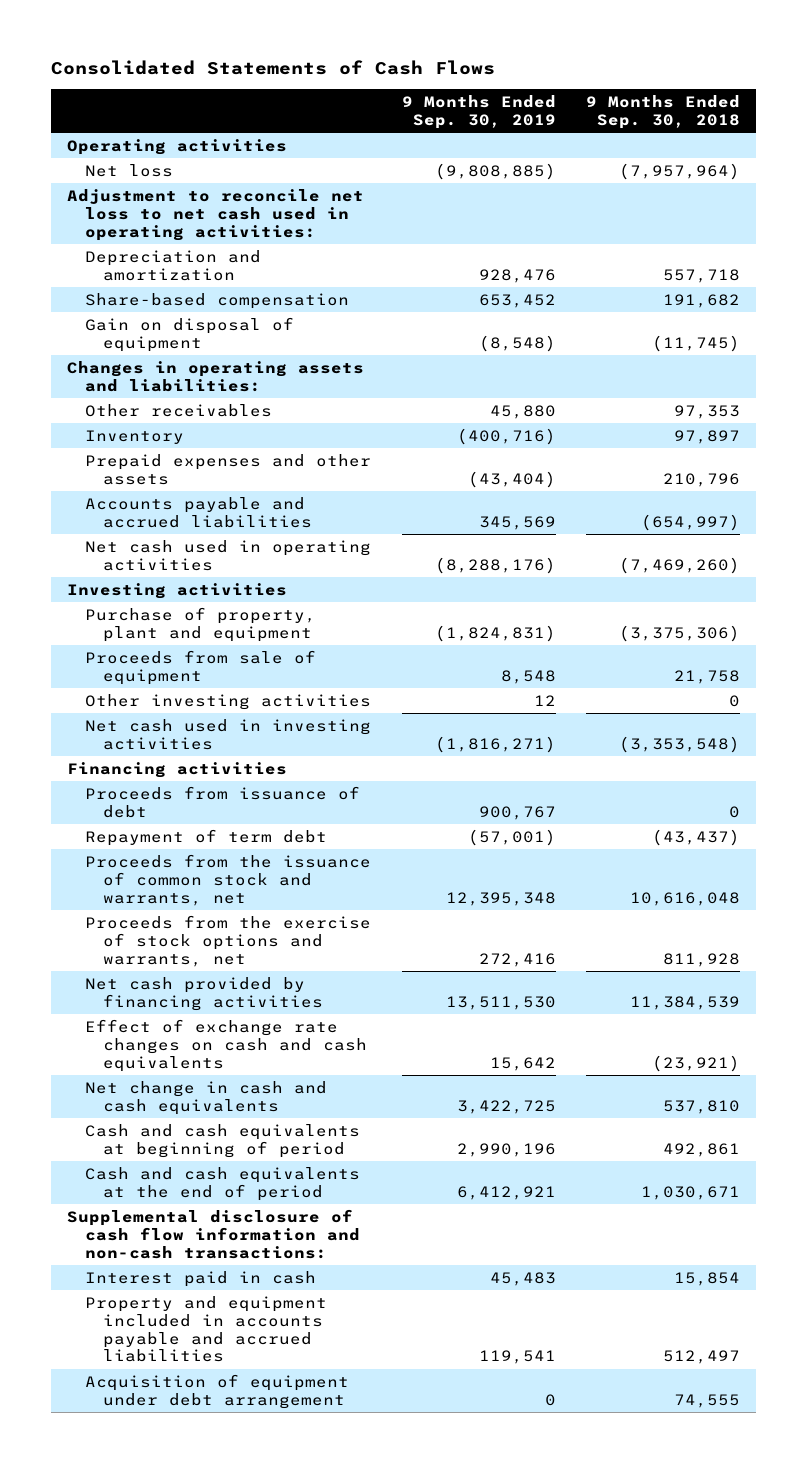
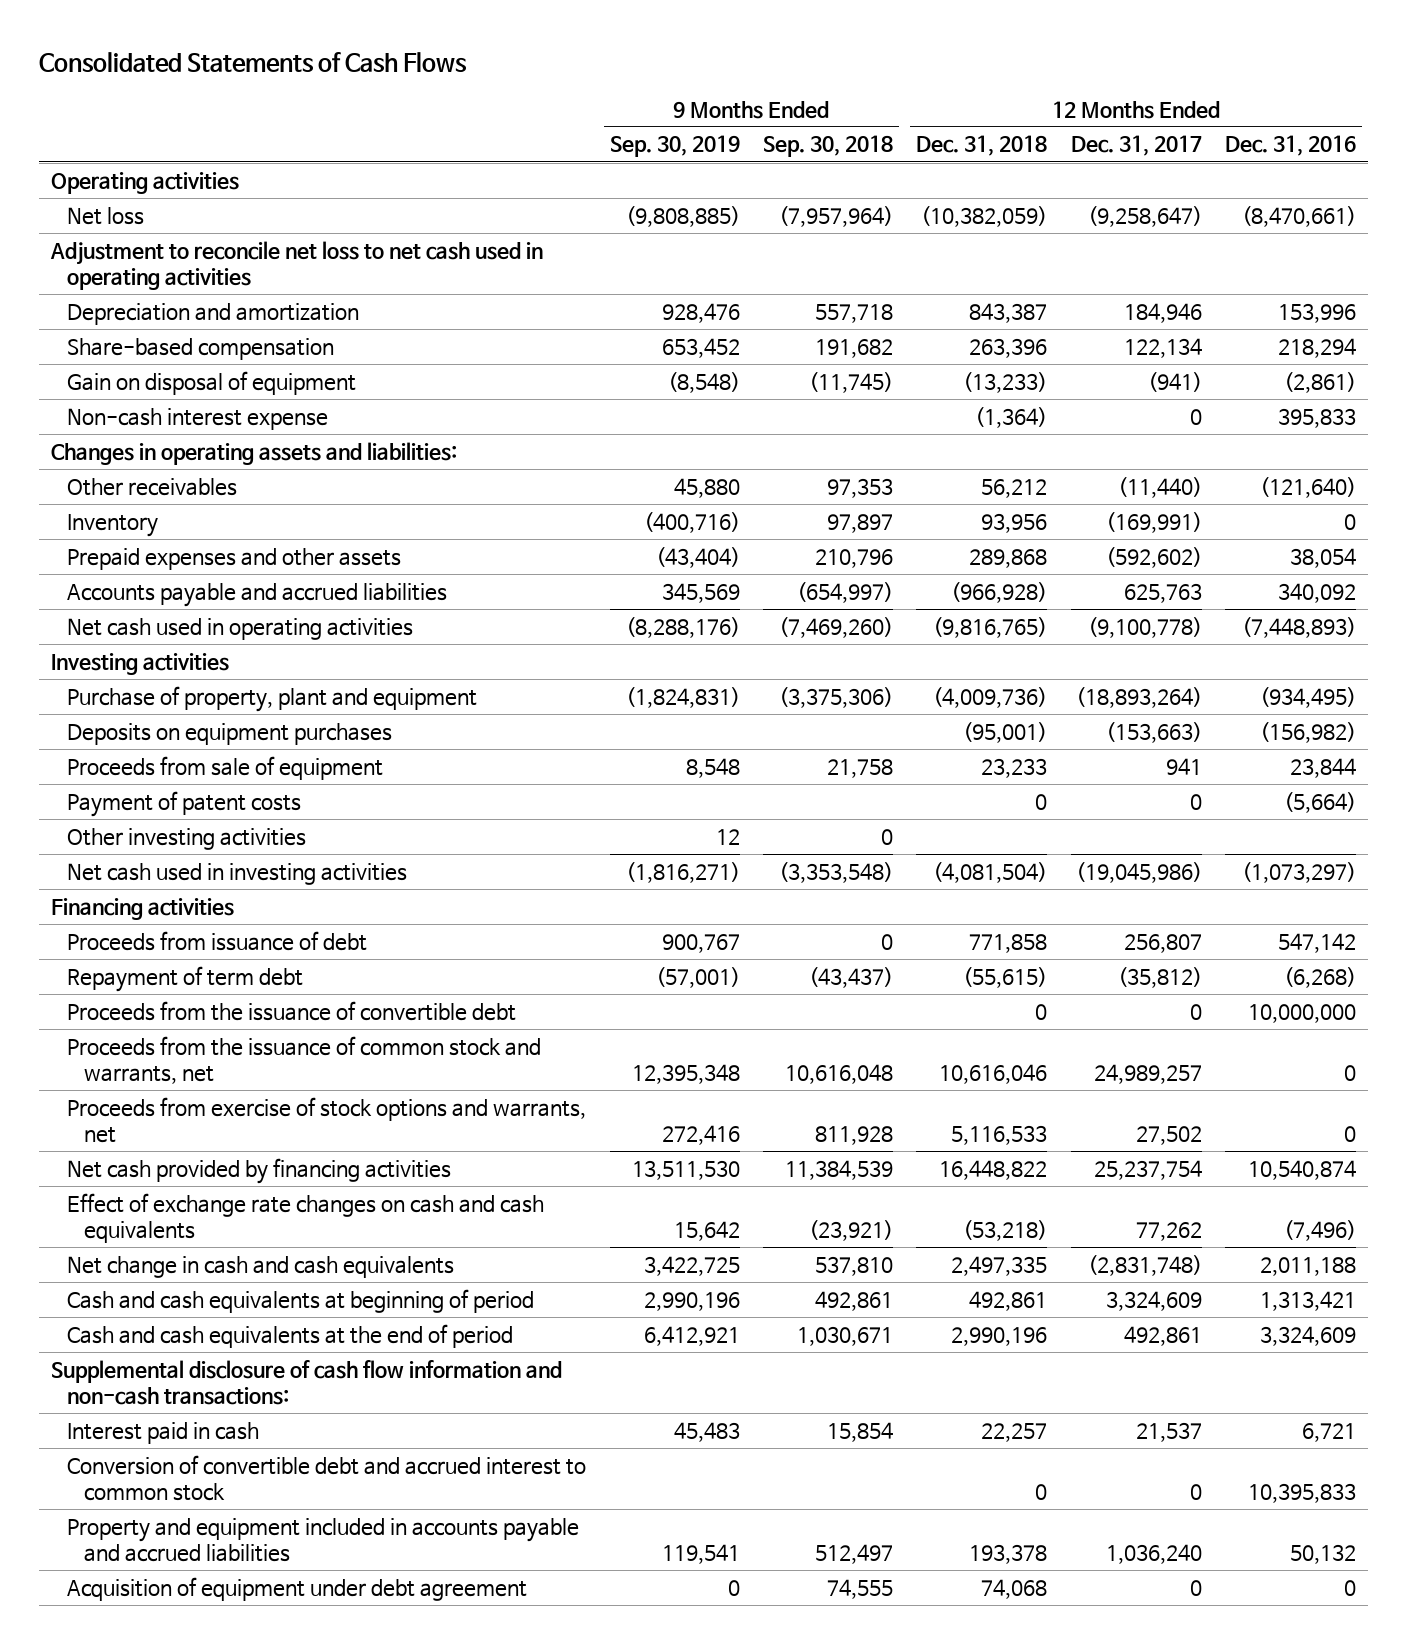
- | 9 Months Ended Sep. 30, 2019 | 9 Months Ended Sep. 30, 2018
+ | 9 Months Ended Sep. 30, 2019 | 9 Months Ended Sep. 30, 2018 | 12 Months Ended Dec. 31, 2018 | 12 Months Ended Dec. 31, 2017 | 12 Months Ended Dec. 31, 2016
- Adjustment to reconcile net loss to net cash used in operating activities:
+ Adjustment to reconcile net loss to net cash used in operating activities
+ Non-cash interest expense | | | (1,364) | 0 | 395,833
+ Deposits on equipment purchases | | | (95,001) | (153,663) | (156,982)
+ Payment of patent costs | | | 0 | 0 | (5,664)
+ Proceeds from the issuance of convertible debt | | | 0 | 0 | 10,000,000
- Proceeds from the exercise of stock options and warrants, net | 272,416 | 811,928
+ Proceeds from exercise of stock options and warrants, net | 272,416 | 811,928 | 5,116,533 | 27,502 | 0
+ Conversion of convertible debt and accrued interest to common stock | | | 0 | 0 | 10,395,833
- Acquisition of equipment under debt arrangement | 0 | 74,555
+ Acquisition of equipment under debt agreement | 0 | 74,555 | 74,068 | 0 | 0

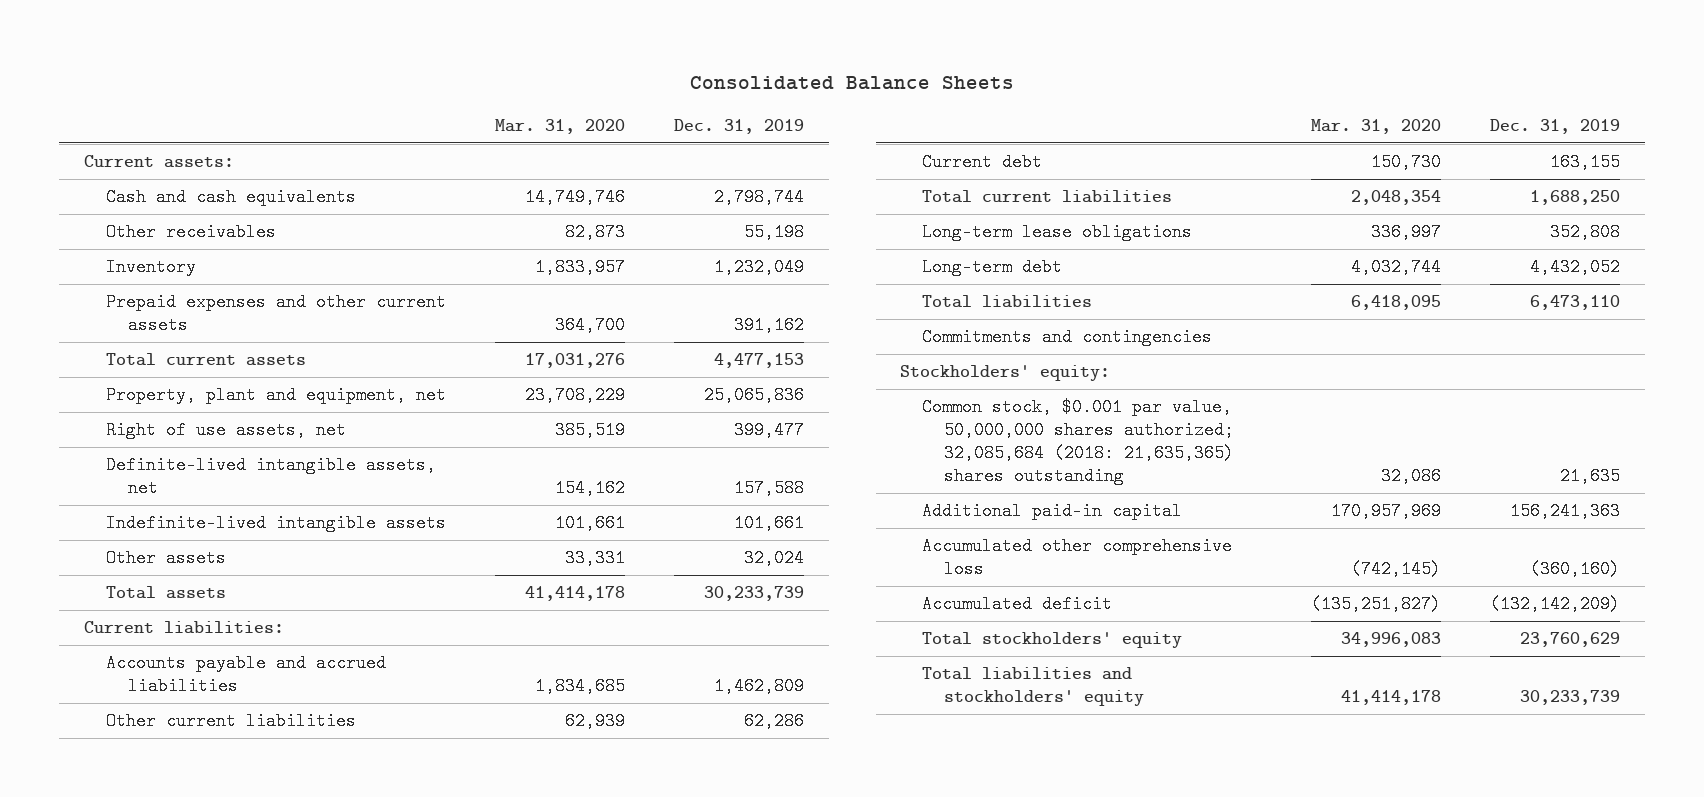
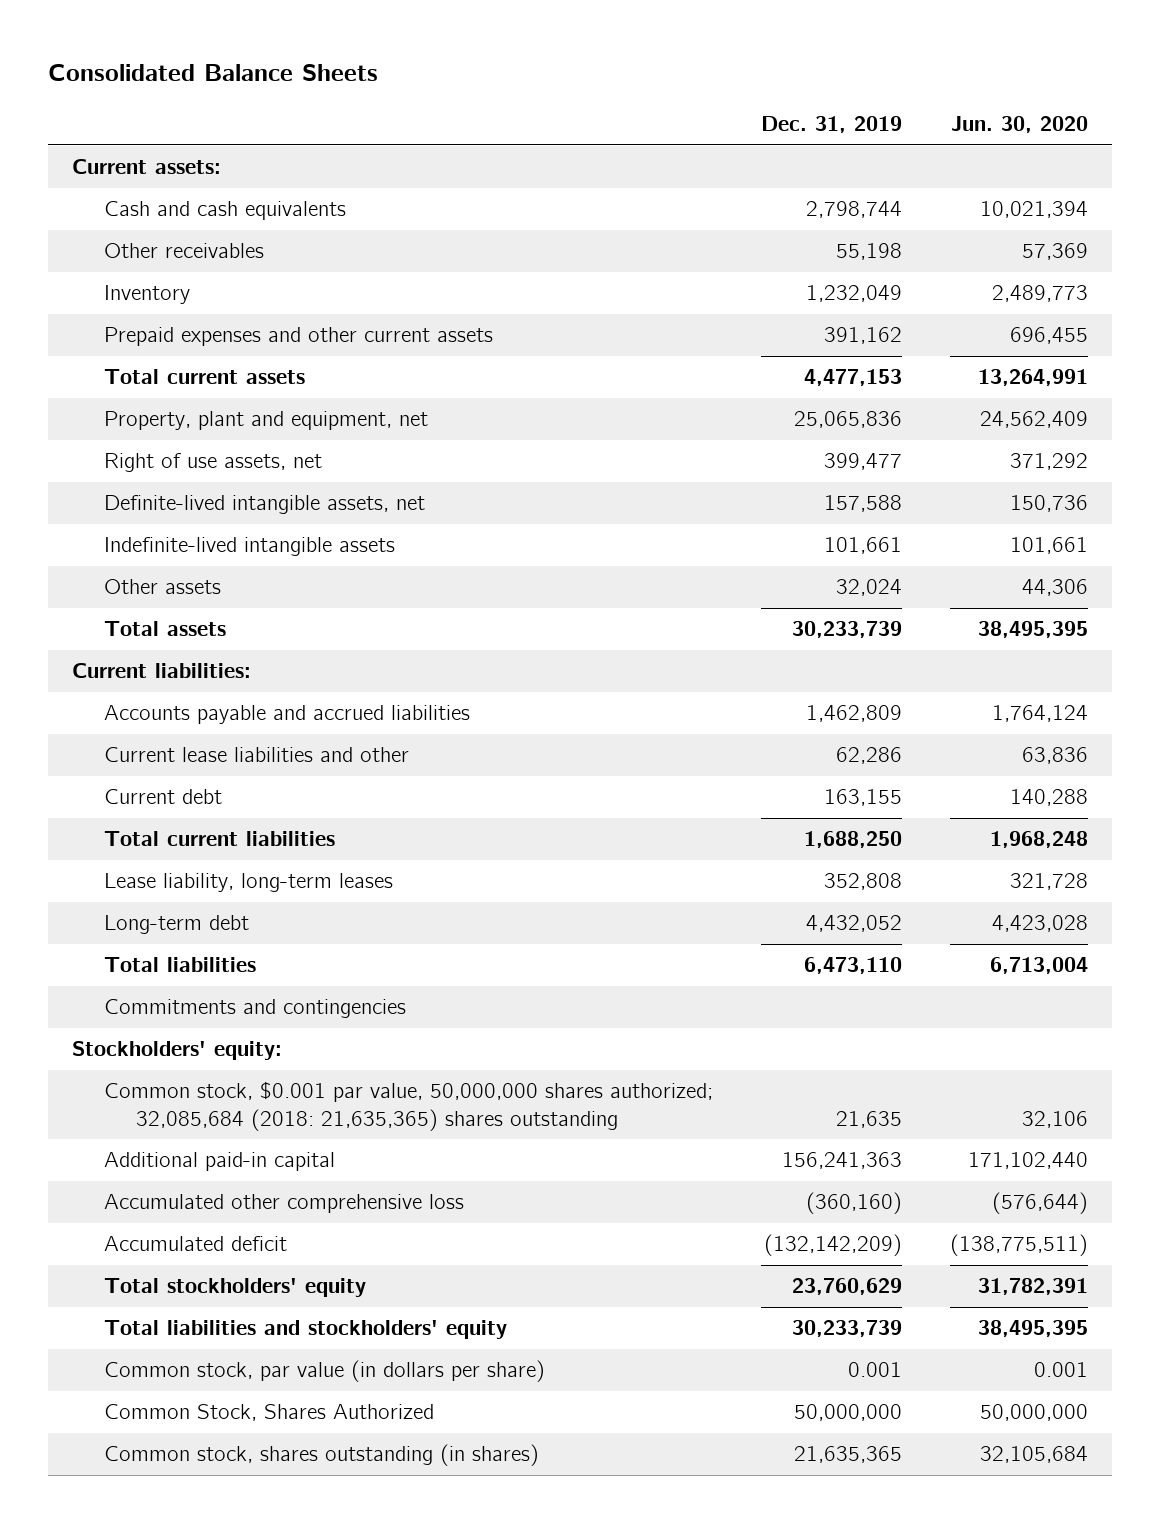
- | Mar. 31, 2020 | Dec. 31, 2019
+ | Dec. 31, 2019 | Jun. 30, 2020
- Other current liabilities | 62,939 | 62,286
+ Current lease liabilities and other | 62,286 | 63,836
- Long-term lease obligations | 336,997 | 352,808
+ Lease liability, long-term leases | 352,808 | 321,728
+ Common stock, par value (in dollars per share) | 0.001 | 0.001
+ Common Stock, Shares Authorized | 50,000,000 | 50,000,000
+ Common stock, shares outstanding (in shares) | 21,635,365 | 32,105,684

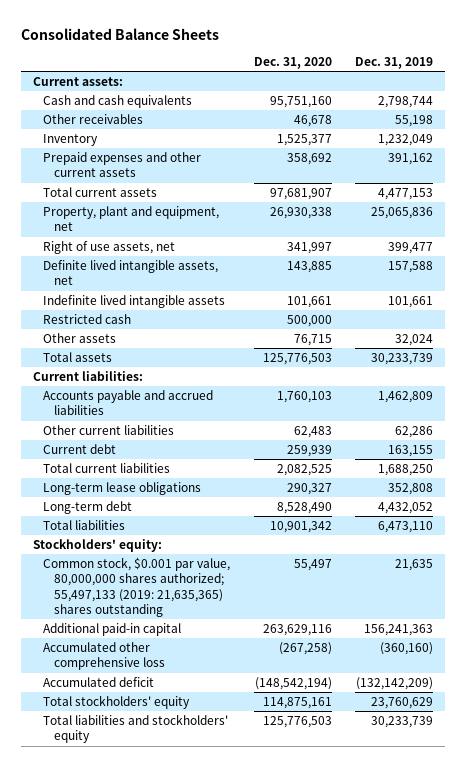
- | Dec. 31, 2019 | Jun. 30, 2020
+ | Dec. 31, 2020 | Dec. 31, 2019
- Definite-lived intangible assets, net | 157,588 | 150,736
- Indefinite-lived intangible assets | 101,661 | 101,661
+ Definite lived intangible assets, net | 143,885 | 157,588
+ Indefinite lived intangible assets | 101,661 | 101,661
+ Restricted cash | 500,000 |
- Current lease liabilities and other | 62,286 | 63,836
+ Other current liabilities | 62,483 | 62,286
- Lease liability, long-term leases | 352,808 | 321,728
+ Long-term lease obligations | 290,327 | 352,808
- Commitments and contingencies
- Common stock, $0.001 par value, 50,000,000 shares authorized; 32,085,684 (2018: 21,635,365) shares outstanding | 21,635 | 32,106
+ Common stock, $0.001 par value, 80,000,000 shares authorized; 55,497,133 (2019: 21,635,365) shares outstanding | 55,497 | 21,635
- Common stock, par value (in dollars per share) | 0.001 | 0.001
- Common Stock, Shares Authorized | 50,000,000 | 50,000,000
- Common stock, shares outstanding (in shares) | 21,635,365 | 32,105,684

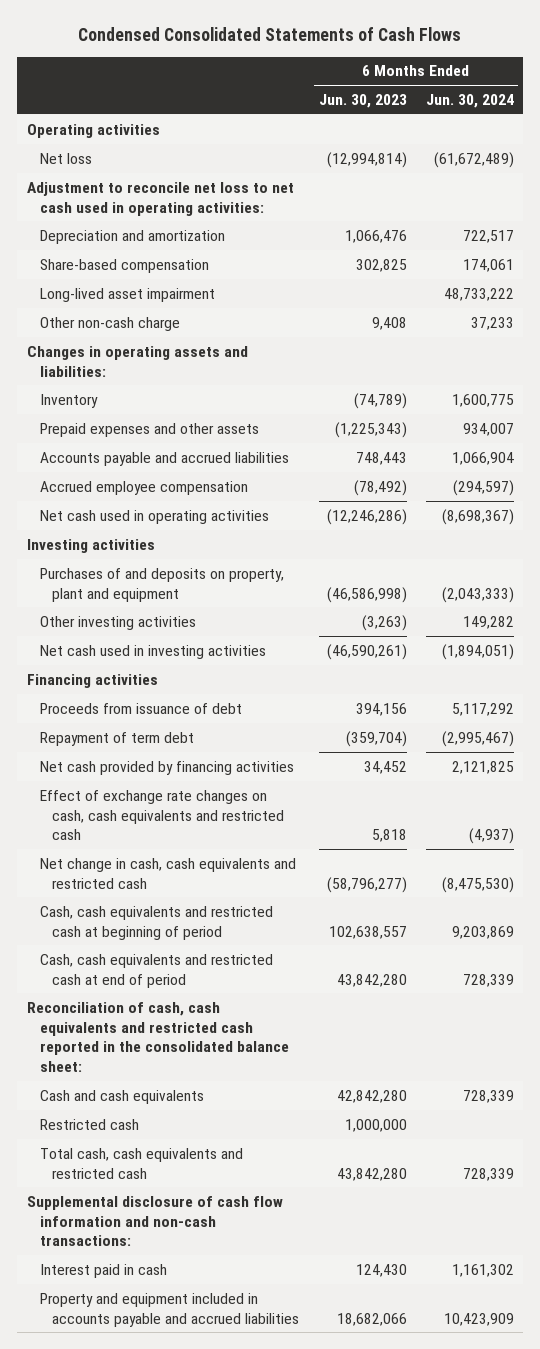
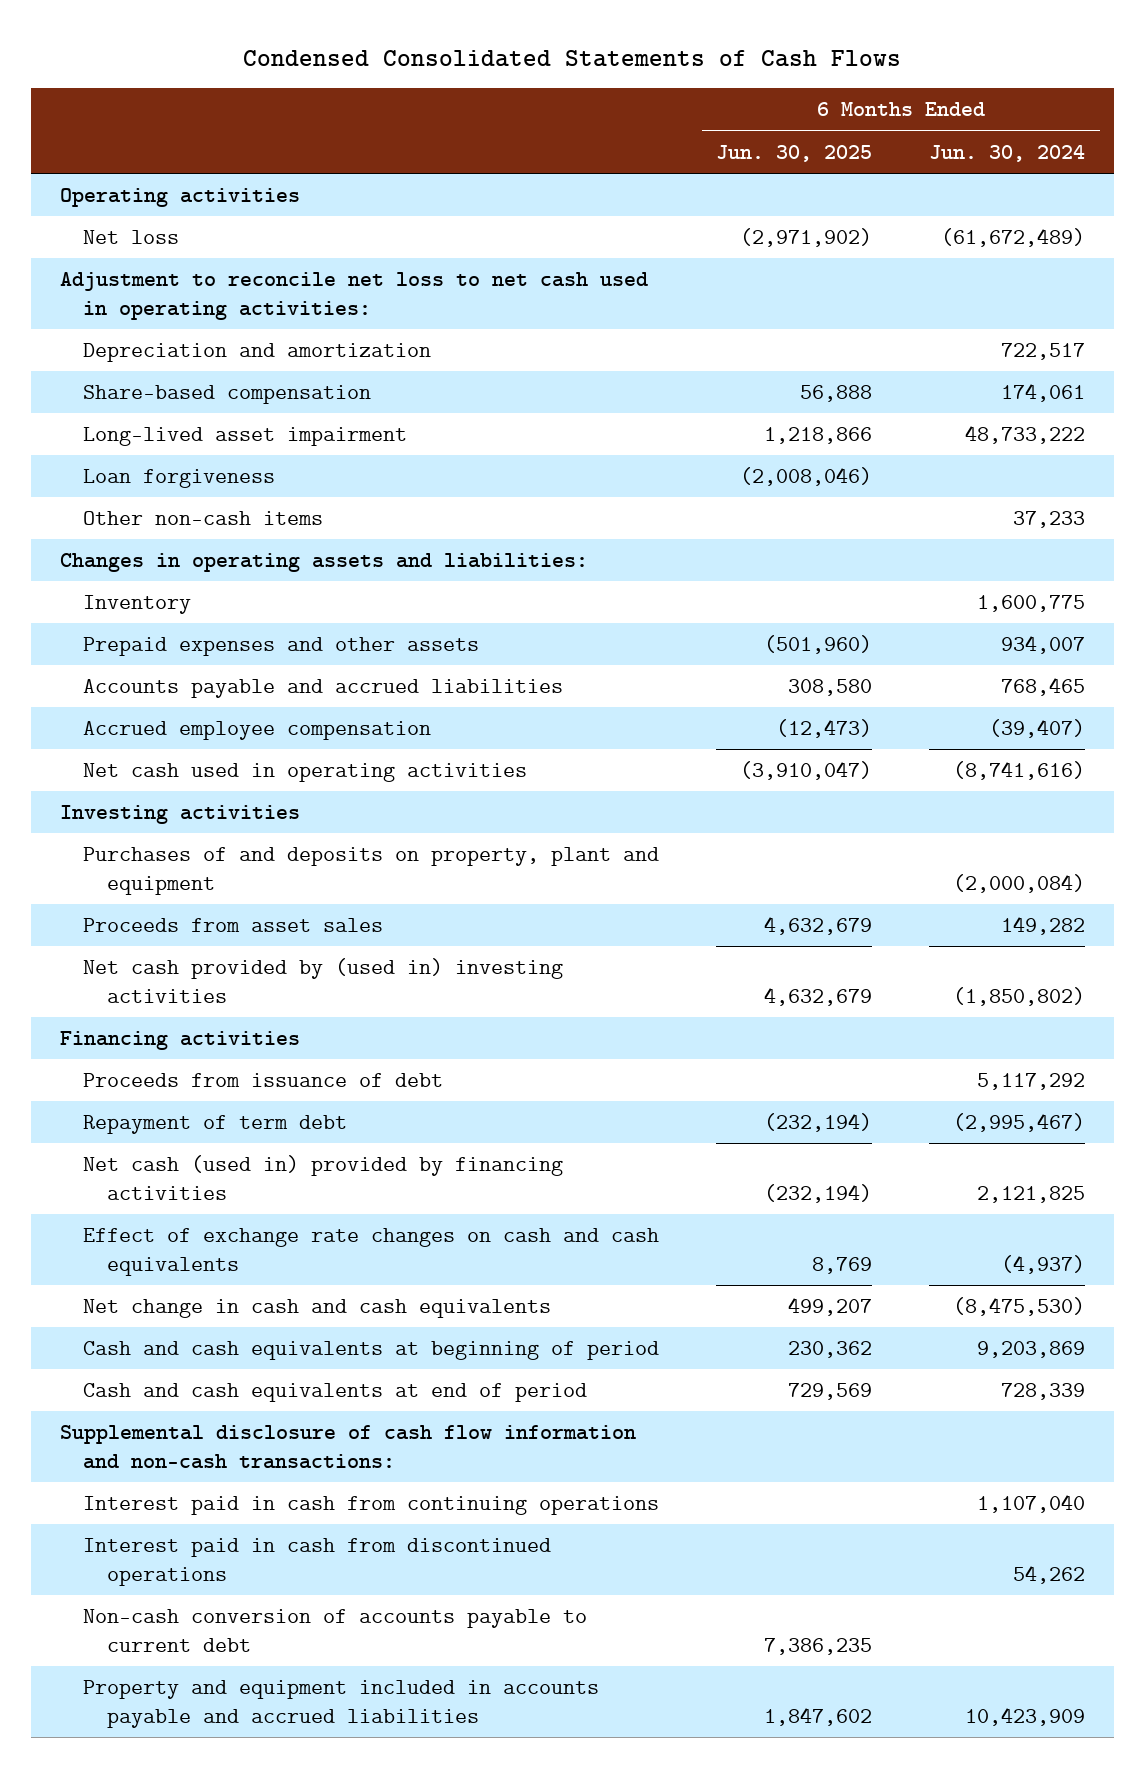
- | 6 Months Ended Jun. 30, 2023 | 6 Months Ended Jun. 30, 2024
+ | 6 Months Ended Jun. 30, 2025 | 6 Months Ended Jun. 30, 2024
- Other non-cash charge | 9,408 | 37,233
+ Loan forgiveness | (2,008,046) |
+ Other non-cash items | | 37,233
- Accounts payable and accrued liabilities | 748,443 | 1,066,904
- Accrued employee compensation | (78,492) | (294,597)
- Net cash used in operating activities | (12,246,286) | (8,698,367)
+ Accounts payable and accrued liabilities | 308,580 | 768,465
+ Accrued employee compensation | (12,473) | (39,407)
+ Net cash used in operating activities | (3,910,047) | (8,741,616)
- Purchases of and deposits on property, plant and equipment | (46,586,998) | (2,043,333)
- Other investing activities | (3,263) | 149,282
- Net cash used in investing activities | (46,590,261) | (1,894,051)
+ Purchases of and deposits on property, plant and equipment | | (2,000,084)
+ Proceeds from asset sales | 4,632,679 | 149,282
+ Net cash provided by (used in) investing activities | 4,632,679 | (1,850,802)
- Net cash provided by financing activities | 34,452 | 2,121,825
- Effect of exchange rate changes on cash, cash equivalents and restricted cash | 5,818 | (4,937)
- Net change in cash, cash equivalents and restricted cash | (58,796,277) | (8,475,530)
- Cash, cash equivalents and restricted cash at beginning of period | 102,638,557 | 9,203,869
- Cash, cash equivalents and restricted cash at end of period | 43,842,280 | 728,339
- Reconciliation of cash, cash equivalents and restricted cash reported in the consolidated balance sheet:
- Cash and cash equivalents | 42,842,280 | 728,339
- Restricted cash | 1,000,000 |
- Total cash, cash equivalents and restricted cash | 43,842,280 | 728,339
+ Net cash (used in) provided by financing activities | (232,194) | 2,121,825
+ Effect of exchange rate changes on cash and cash equivalents | 8,769 | (4,937)
+ Net change in cash and cash equivalents | 499,207 | (8,475,530)
+ Cash and cash equivalents at beginning of period | 230,362 | 9,203,869
+ Cash and cash equivalents at end of period | 729,569 | 728,339
- Interest paid in cash | 124,430 | 1,161,302
+ Interest paid in cash from continuing operations | | 1,107,040
+ Interest paid in cash from discontinued operations | | 54,262
+ Non-cash conversion of accounts payable to current debt | 7,386,235 |

